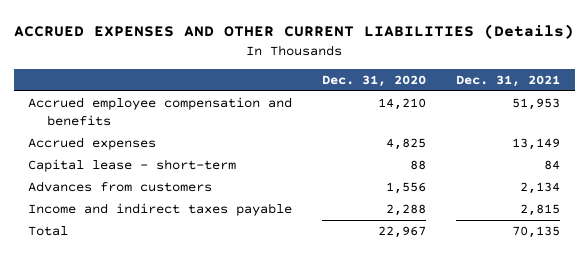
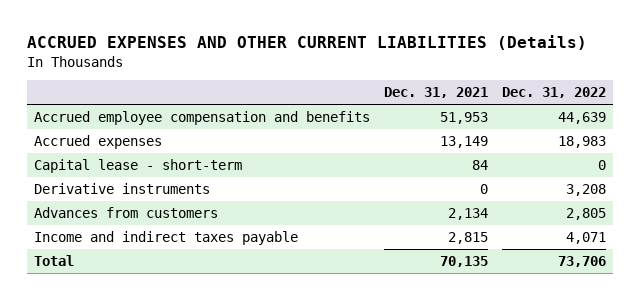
- | Dec. 31, 2020 | Dec. 31, 2021
+ | Dec. 31, 2021 | Dec. 31, 2022
+ Derivative instruments | 0 | 3,208

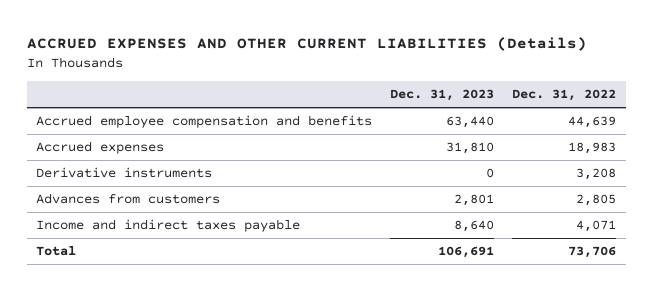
- | Dec. 31, 2021 | Dec. 31, 2022
+ | Dec. 31, 2023 | Dec. 31, 2022
- Capital lease - short-term | 84 | 0

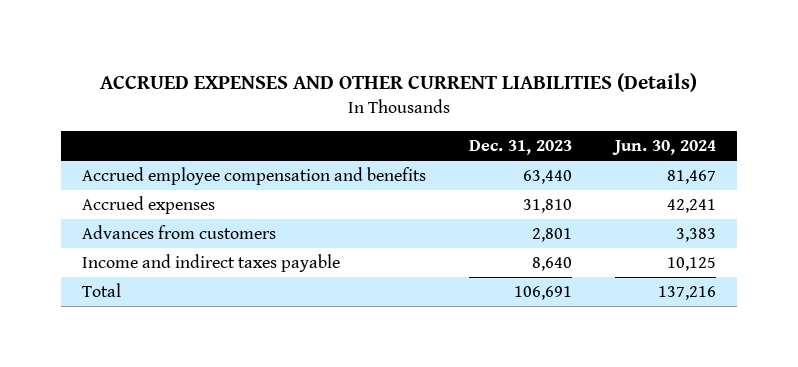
- | Dec. 31, 2023 | Dec. 31, 2022
+ | Dec. 31, 2023 | Jun. 30, 2024
- Derivative instruments | 0 | 3,208

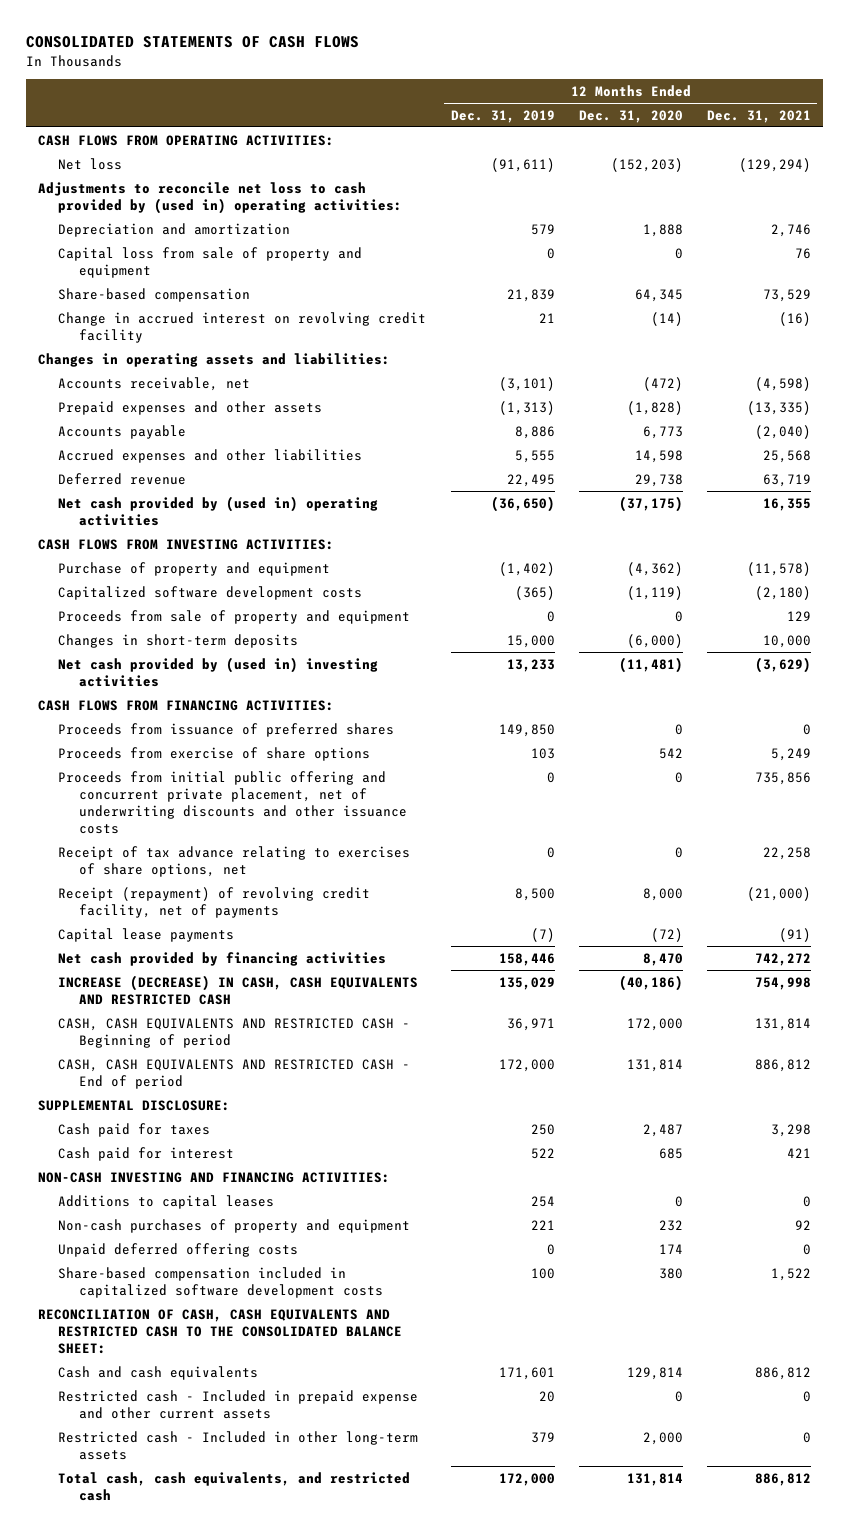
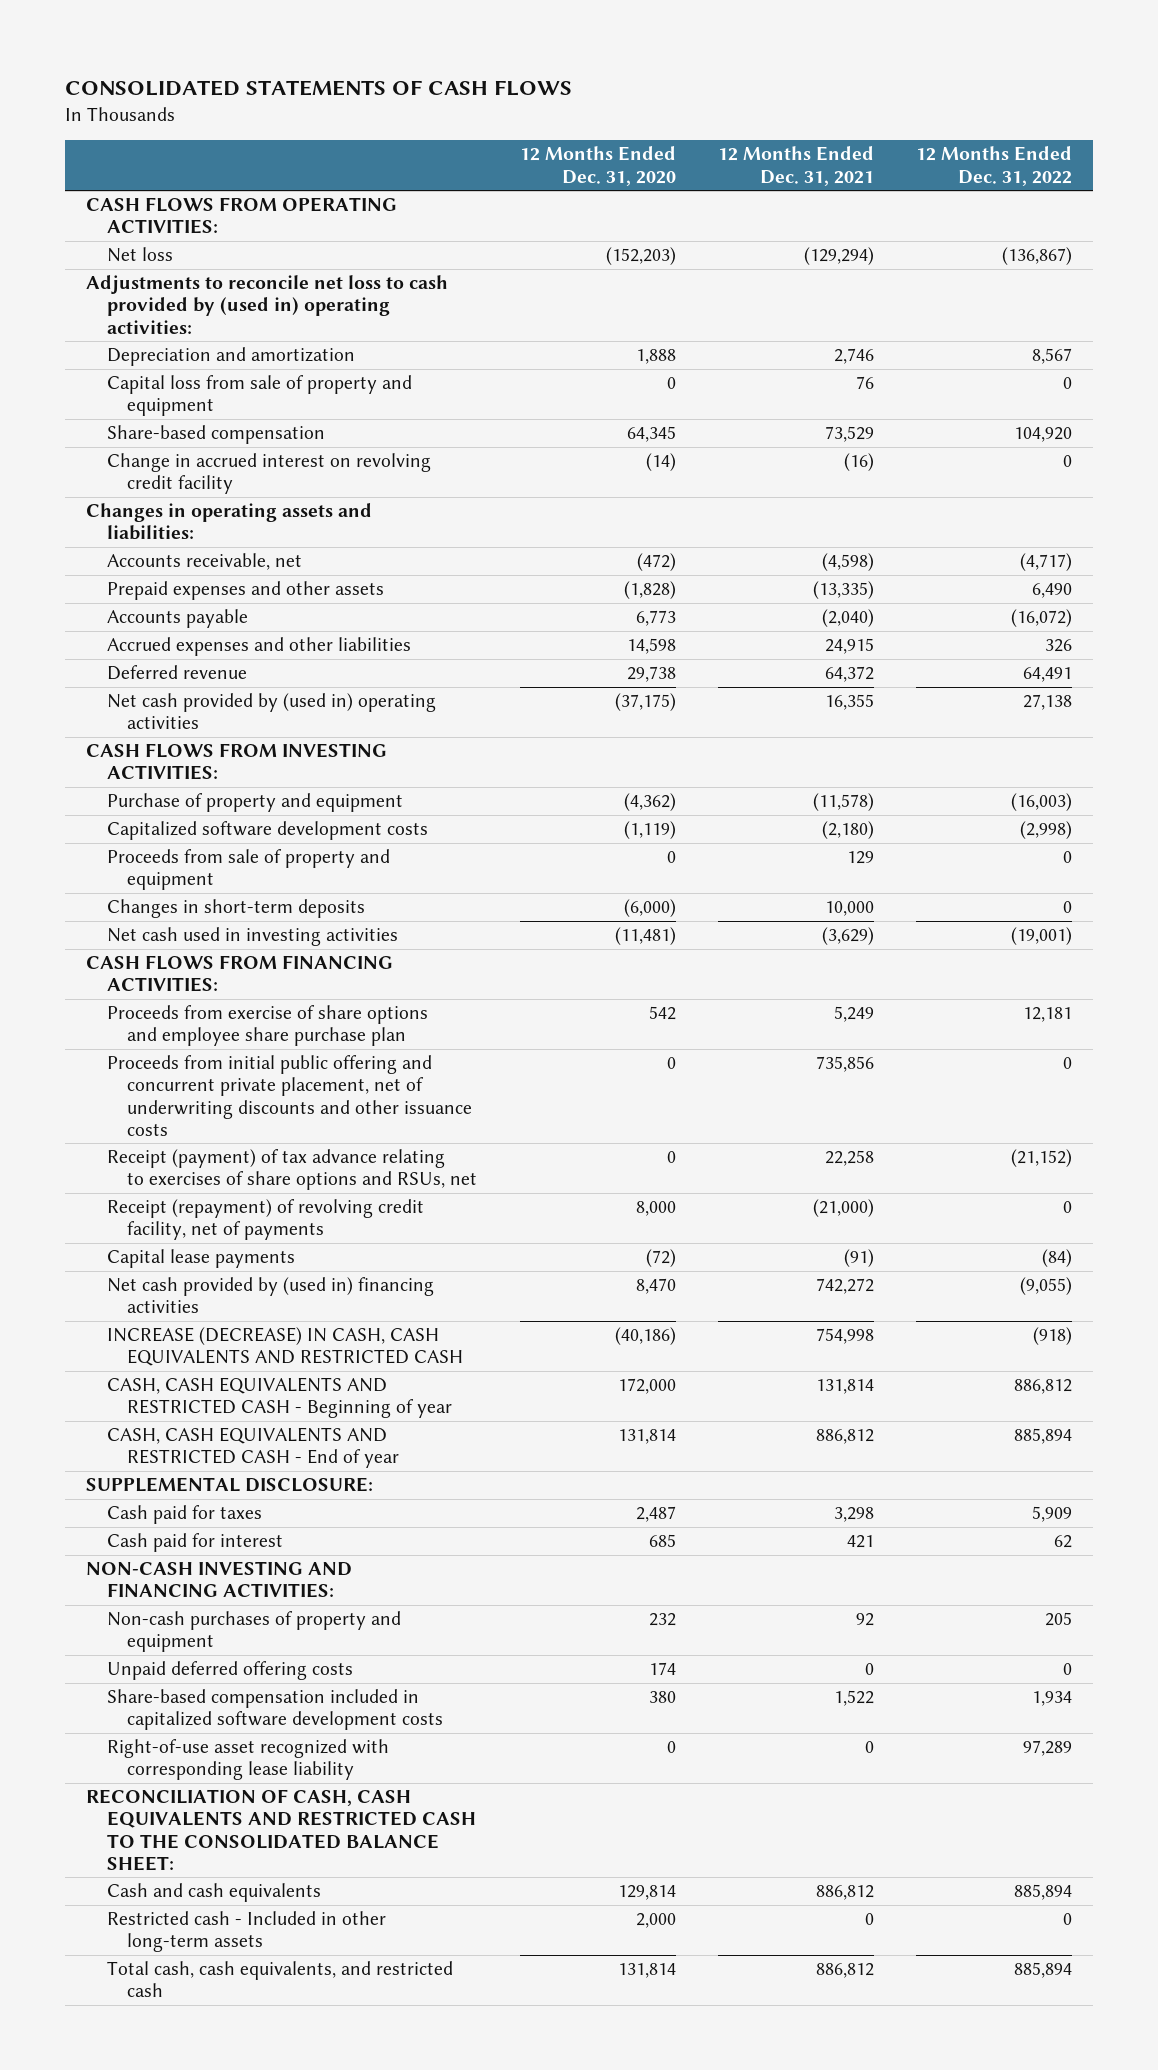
- | 12 Months Ended Dec. 31, 2019 | 12 Months Ended Dec. 31, 2020 | 12 Months Ended Dec. 31, 2021
+ | 12 Months Ended Dec. 31, 2020 | 12 Months Ended Dec. 31, 2021 | 12 Months Ended Dec. 31, 2022
- Accrued expenses and other liabilities | 5,555 | 14,598 | 25,568
- Deferred revenue | 22,495 | 29,738 | 63,719
+ Accrued expenses and other liabilities | 14,598 | 24,915 | 326
+ Deferred revenue | 29,738 | 64,372 | 64,491
- Net cash provided by (used in) investing activities | 13,233 | (11,481) | (3,629)
+ Net cash used in investing activities | (11,481) | (3,629) | (19,001)
- Proceeds from issuance of preferred shares | 149,850 | 0 | 0
- Proceeds from exercise of share options | 103 | 542 | 5,249
+ Proceeds from exercise of share options and employee share purchase plan | 542 | 5,249 | 12,181
- Receipt of tax advance relating to exercises of share options, net | 0 | 0 | 22,258
+ Receipt (payment) of tax advance relating to exercises of share options and RSUs, net | 0 | 22,258 | (21,152)
- Net cash provided by financing activities | 158,446 | 8,470 | 742,272
+ Net cash provided by (used in) financing activities | 8,470 | 742,272 | (9,055)
- CASH, CASH EQUIVALENTS AND RESTRICTED CASH - Beginning of period | 36,971 | 172,000 | 131,814
- CASH, CASH EQUIVALENTS AND RESTRICTED CASH - End of period | 172,000 | 131,814 | 886,812
+ CASH, CASH EQUIVALENTS AND RESTRICTED CASH - Beginning of year | 172,000 | 131,814 | 886,812
+ CASH, CASH EQUIVALENTS AND RESTRICTED CASH - End of year | 131,814 | 886,812 | 885,894
- Additions to capital leases | 254 | 0 | 0
+ Right-of-use asset recognized with corresponding lease liability | 0 | 0 | 97,289
- Restricted cash - Included in prepaid expense and other current assets | 20 | 0 | 0

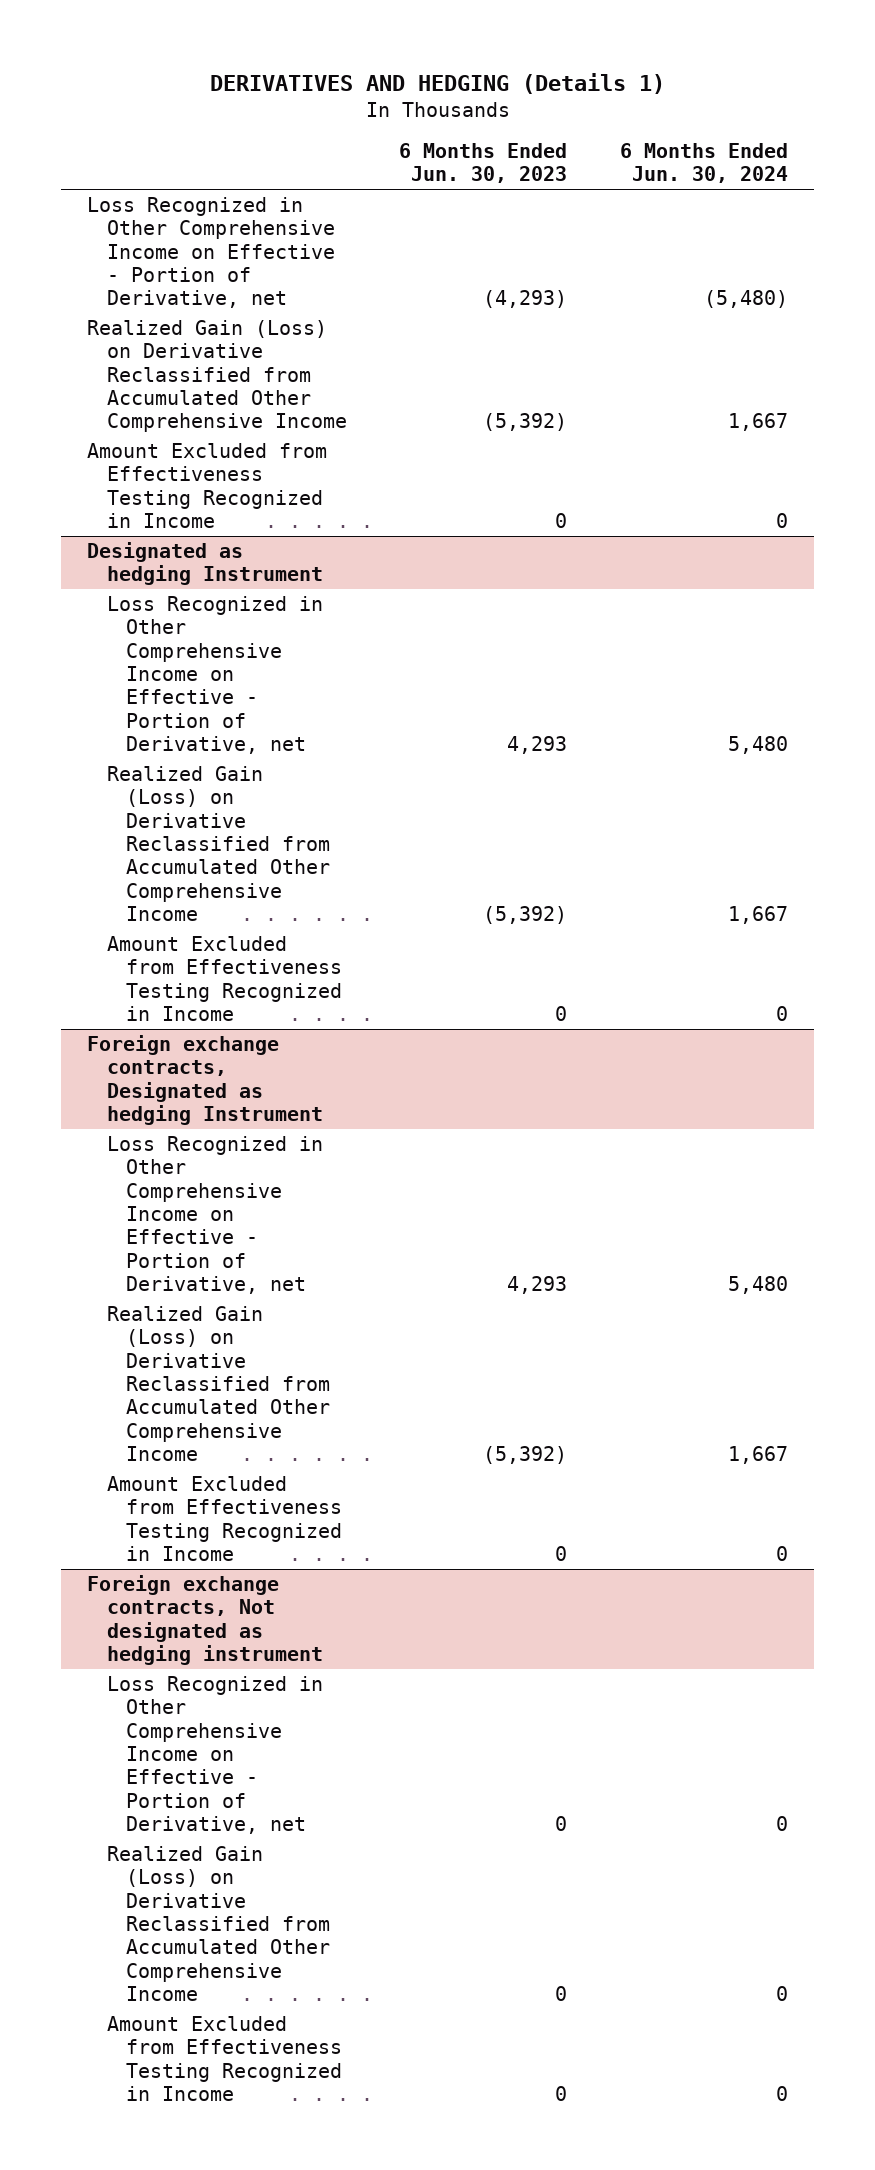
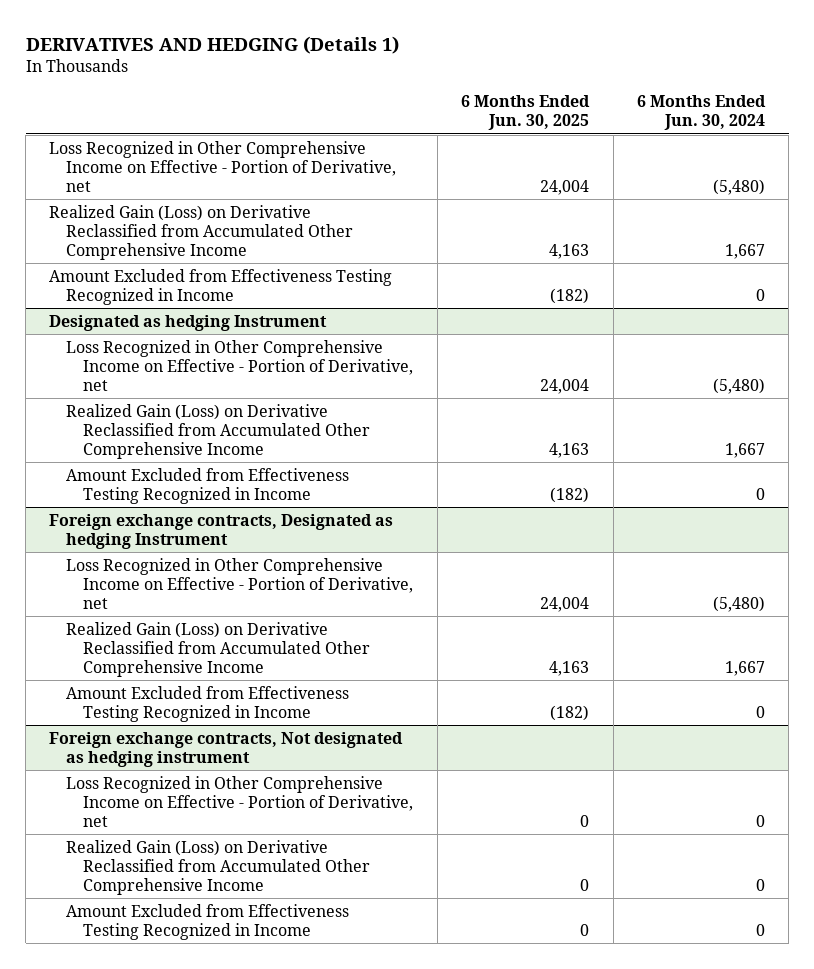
- | 6 Months Ended Jun. 30, 2023 | 6 Months Ended Jun. 30, 2024
+ | 6 Months Ended Jun. 30, 2025 | 6 Months Ended Jun. 30, 2024
@ Designated as hedging Instrument
- Loss Recognized in Other Comprehensive Income on Effective - Portion of Derivative, net | 4,293 | 5,480
+ Loss Recognized in Other Comprehensive Income on Effective - Portion of Derivative, net | 24,004 | (5,480)
@ Foreign exchange contracts, Designated as hedging Instrument
- Loss Recognized in Other Comprehensive Income on Effective - Portion of Derivative, net | 4,293 | 5,480
+ Loss Recognized in Other Comprehensive Income on Effective - Portion of Derivative, net | 24,004 | (5,480)

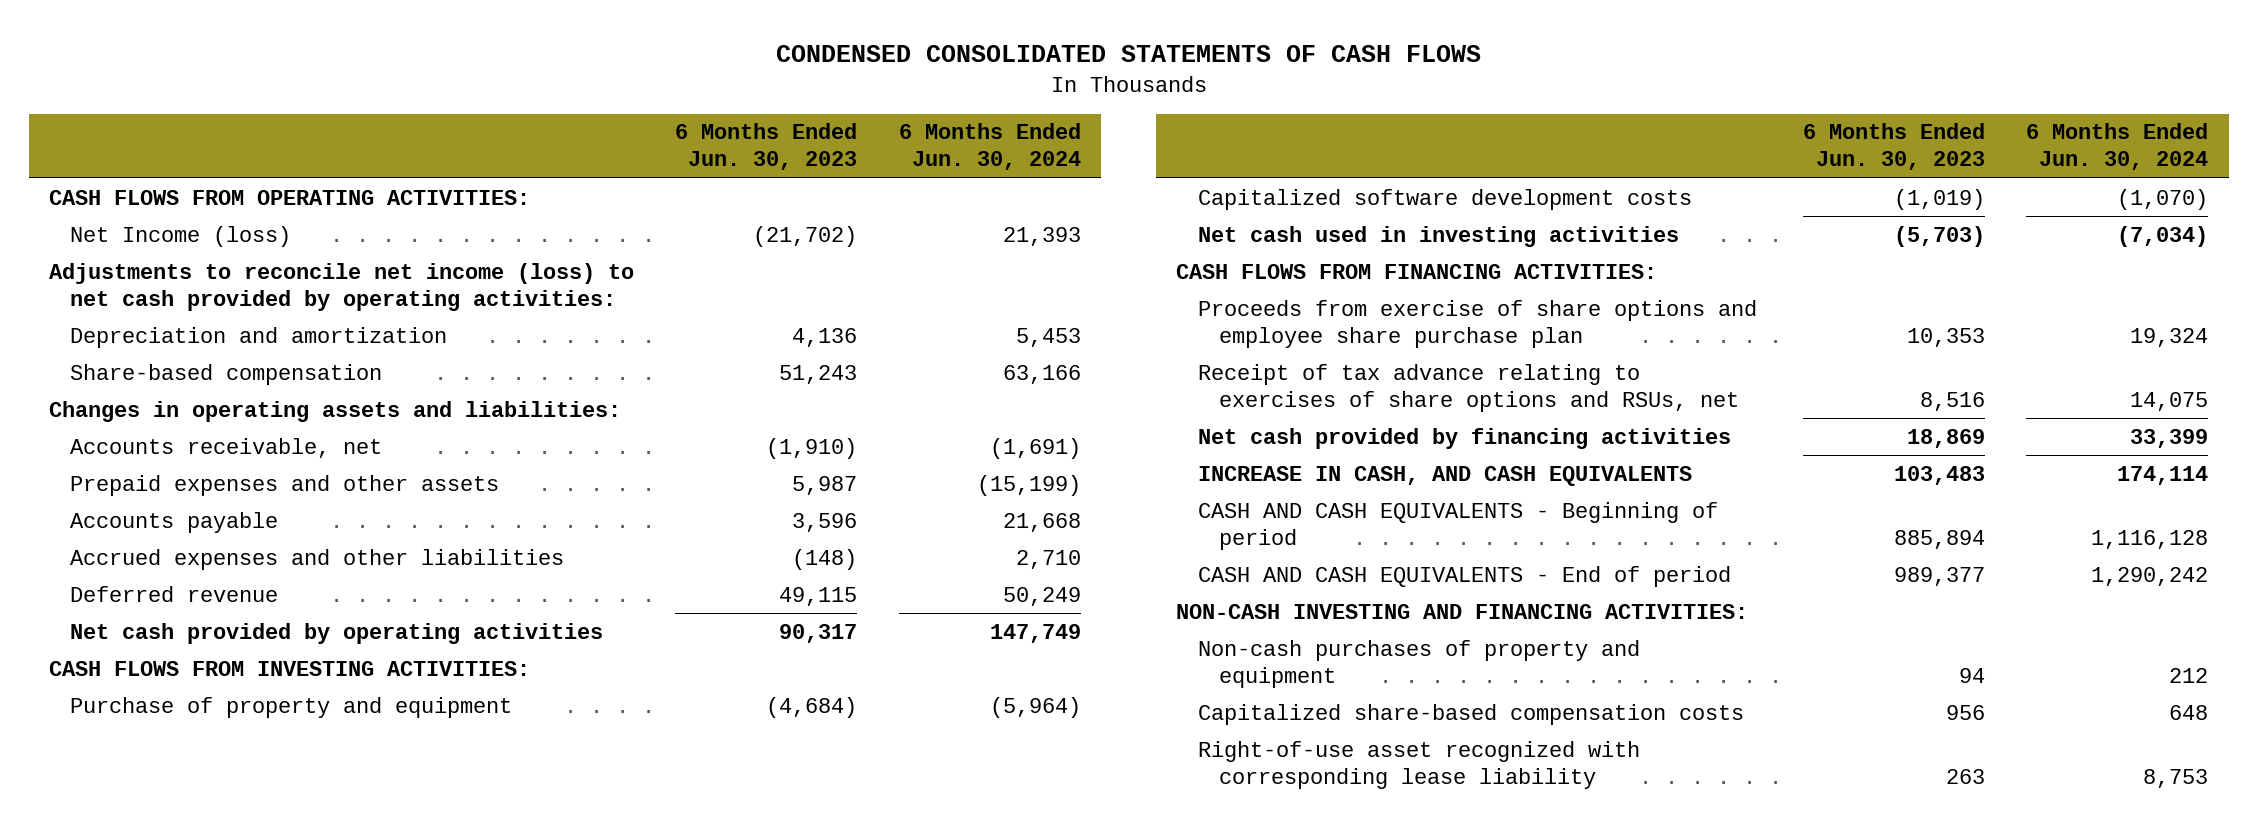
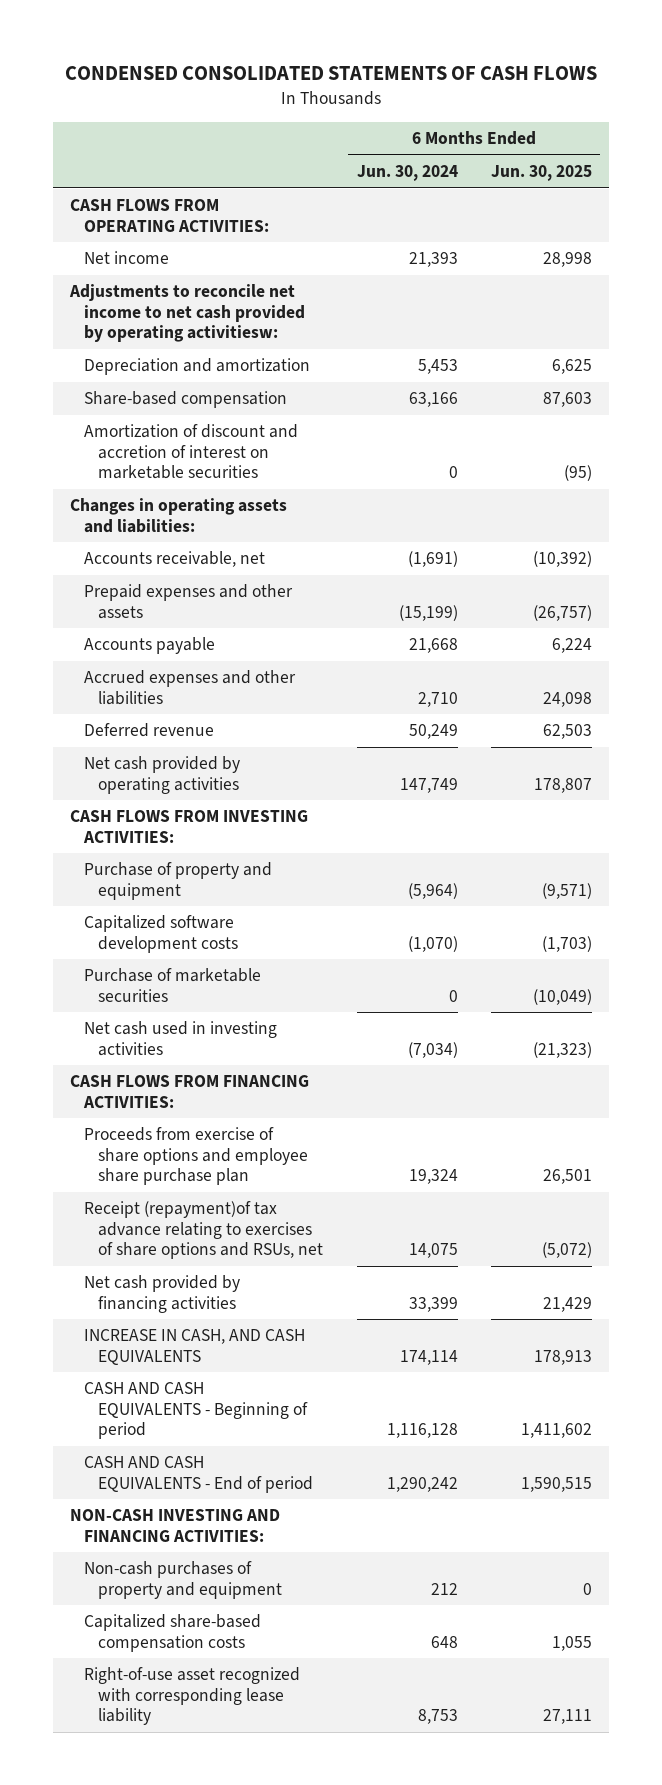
- | 6 Months Ended Jun. 30, 2023 | 6 Months Ended Jun. 30, 2024
+ | 6 Months Ended Jun. 30, 2024 | 6 Months Ended Jun. 30, 2025
- Net Income (loss) | (21,702) | 21,393
- Adjustments to reconcile net income (loss) to net cash provided by operating activities:
+ Net income | 21,393 | 28,998
+ Adjustments to reconcile net income to net cash provided by operating activitiesw:
+ Amortization of discount and accretion of interest on marketable securities | 0 | (95)
+ Purchase of marketable securities | 0 | (10,049)
- Receipt of tax advance relating to exercises of share options and RSUs, net | 8,516 | 14,075
+ Receipt (repayment)of tax advance relating to exercises of share options and RSUs, net | 14,075 | (5,072)

